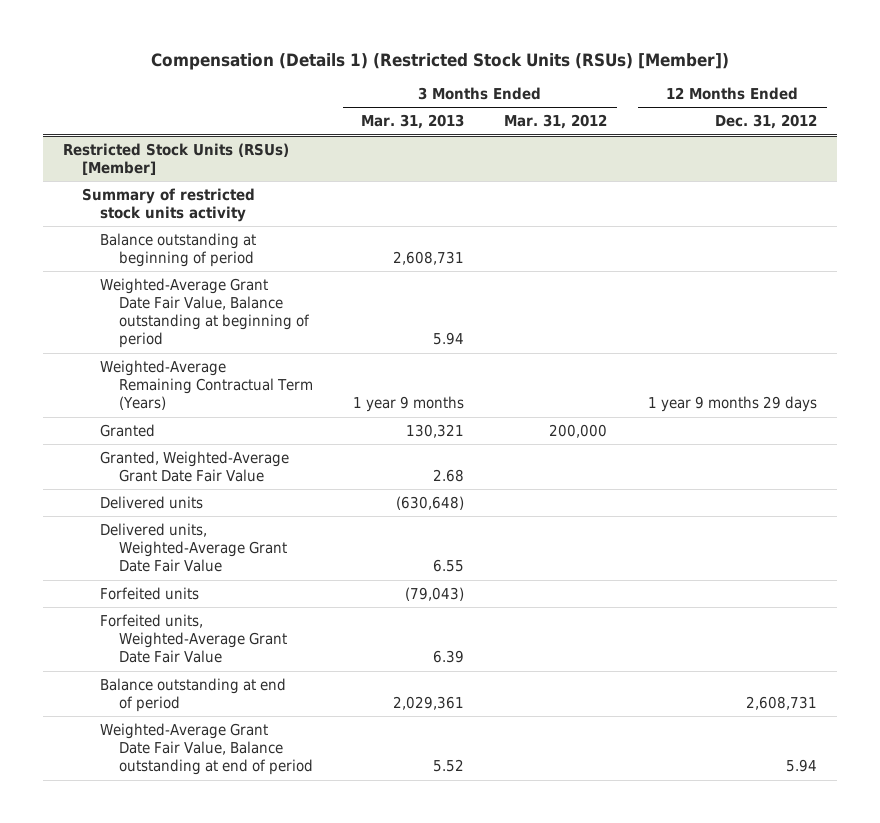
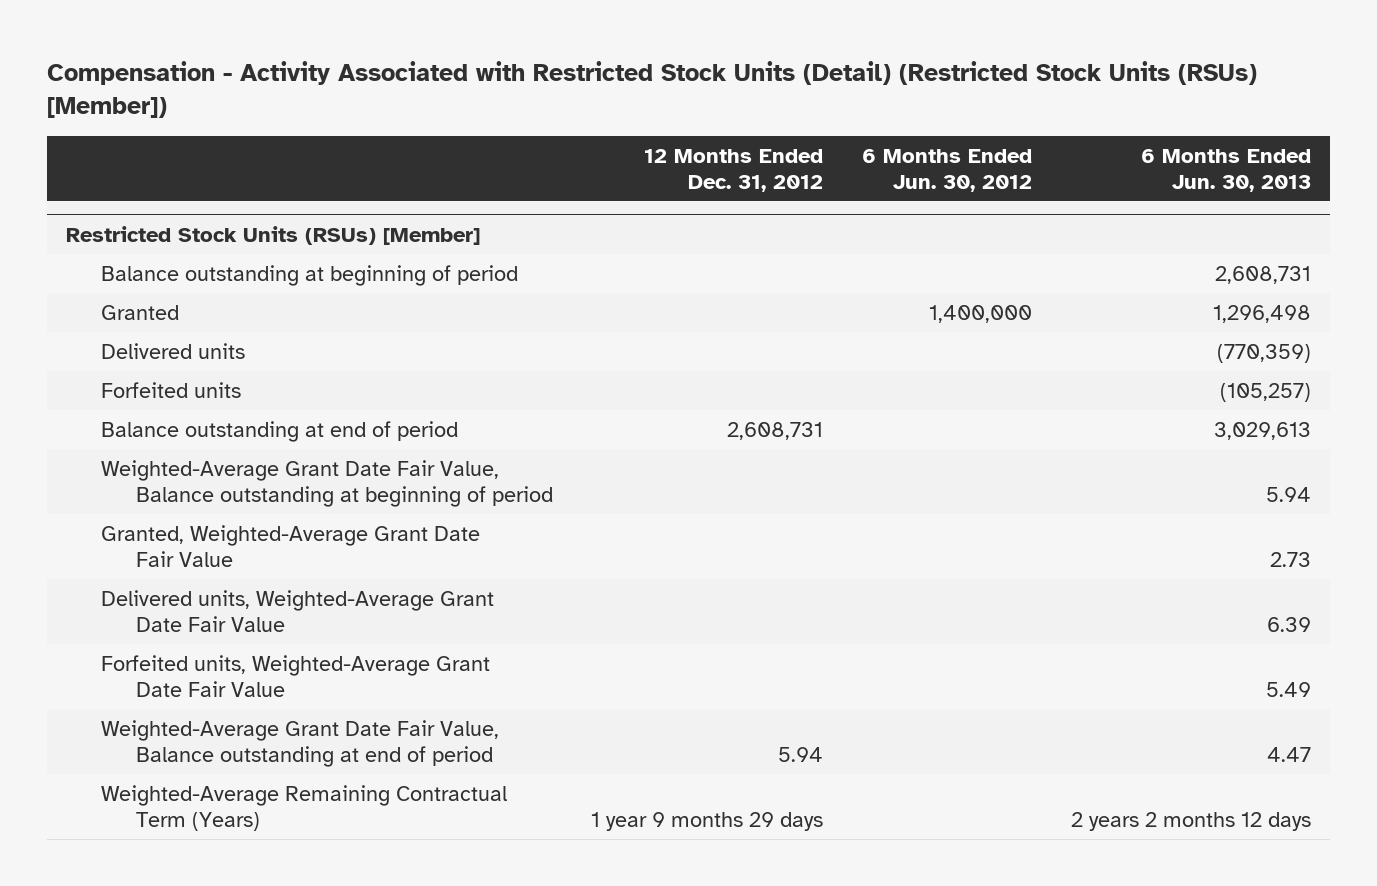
- Compensation (Details 1) (Restricted Stock Units (RSUs) [Member])
+ Compensation - Activity Associated with Restricted Stock Units (Detail) (Restricted Stock Units (RSUs) [Member])
- | 3 Months Ended Mar. 31, 2013 | 3 Months Ended Mar. 31, 2012 | 12 Months Ended Dec. 31, 2012
+ | 12 Months Ended Dec. 31, 2012 | 6 Months Ended Jun. 30, 2012 | 6 Months Ended Jun. 30, 2013
@ Restricted Stock Units (RSUs) [Member]
- Summary of restricted stock units activity
moved down: Weighted-Average Grant Date Fair Value, Balance outstanding at beginning of period | | | 5.94
moved down: Granted, Weighted-Average Grant Date Fair Value | | | 2.73
moved down: Delivered units, Weighted-Average Grant Date Fair Value | | | 6.39
moved down: Forfeited units, Weighted-Average Grant Date Fair Value | | | 5.49
moved down: Weighted-Average Remaining Contractual Term (Years) | 1 year 9 months 29 days | | 2 years 2 months 12 days

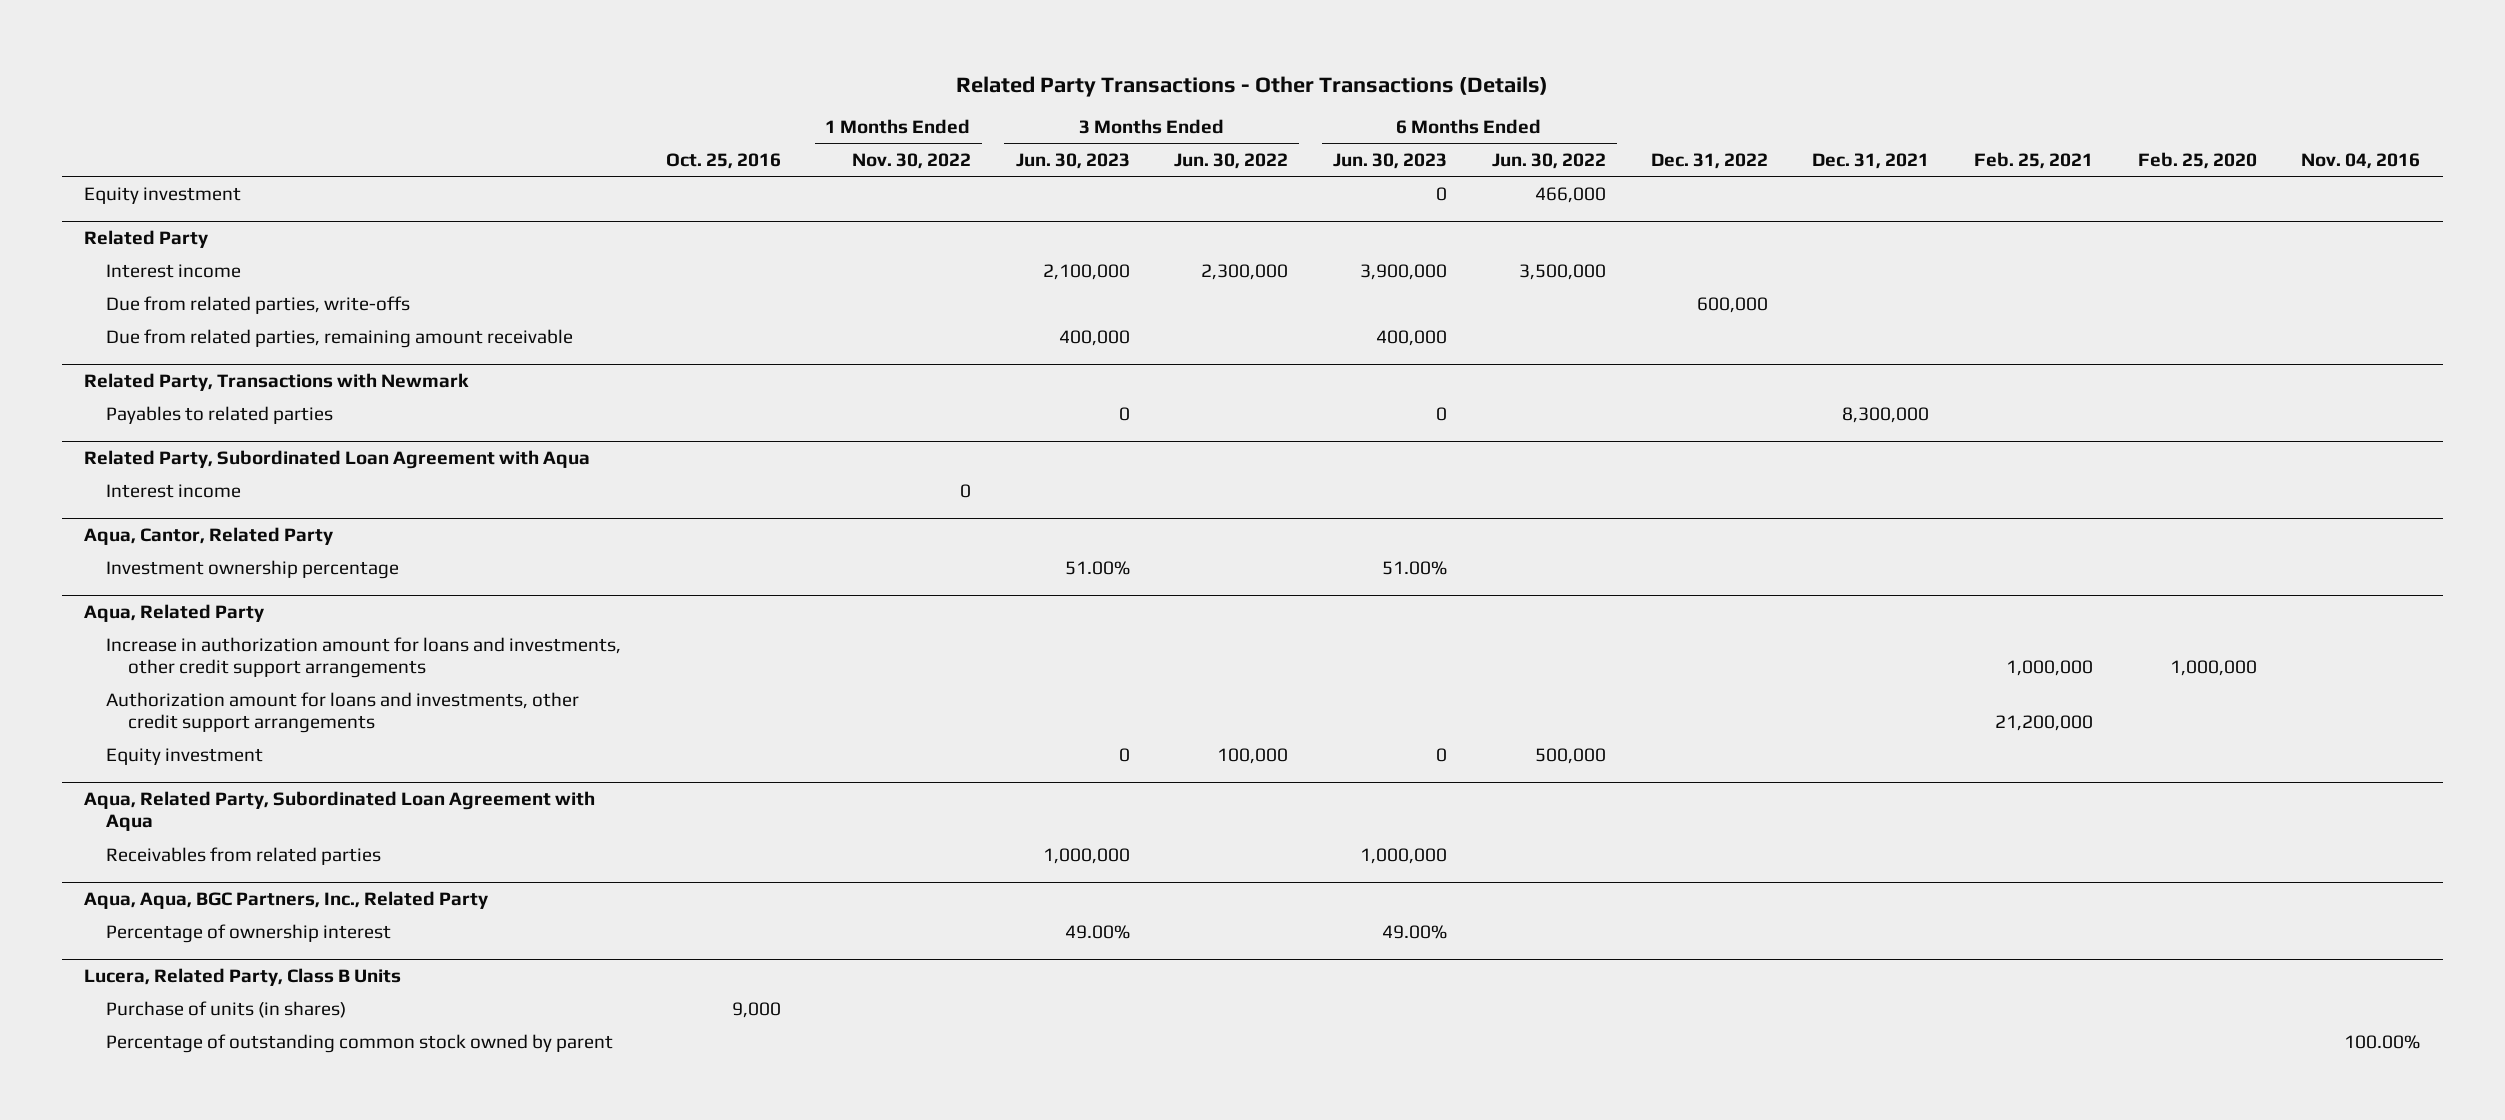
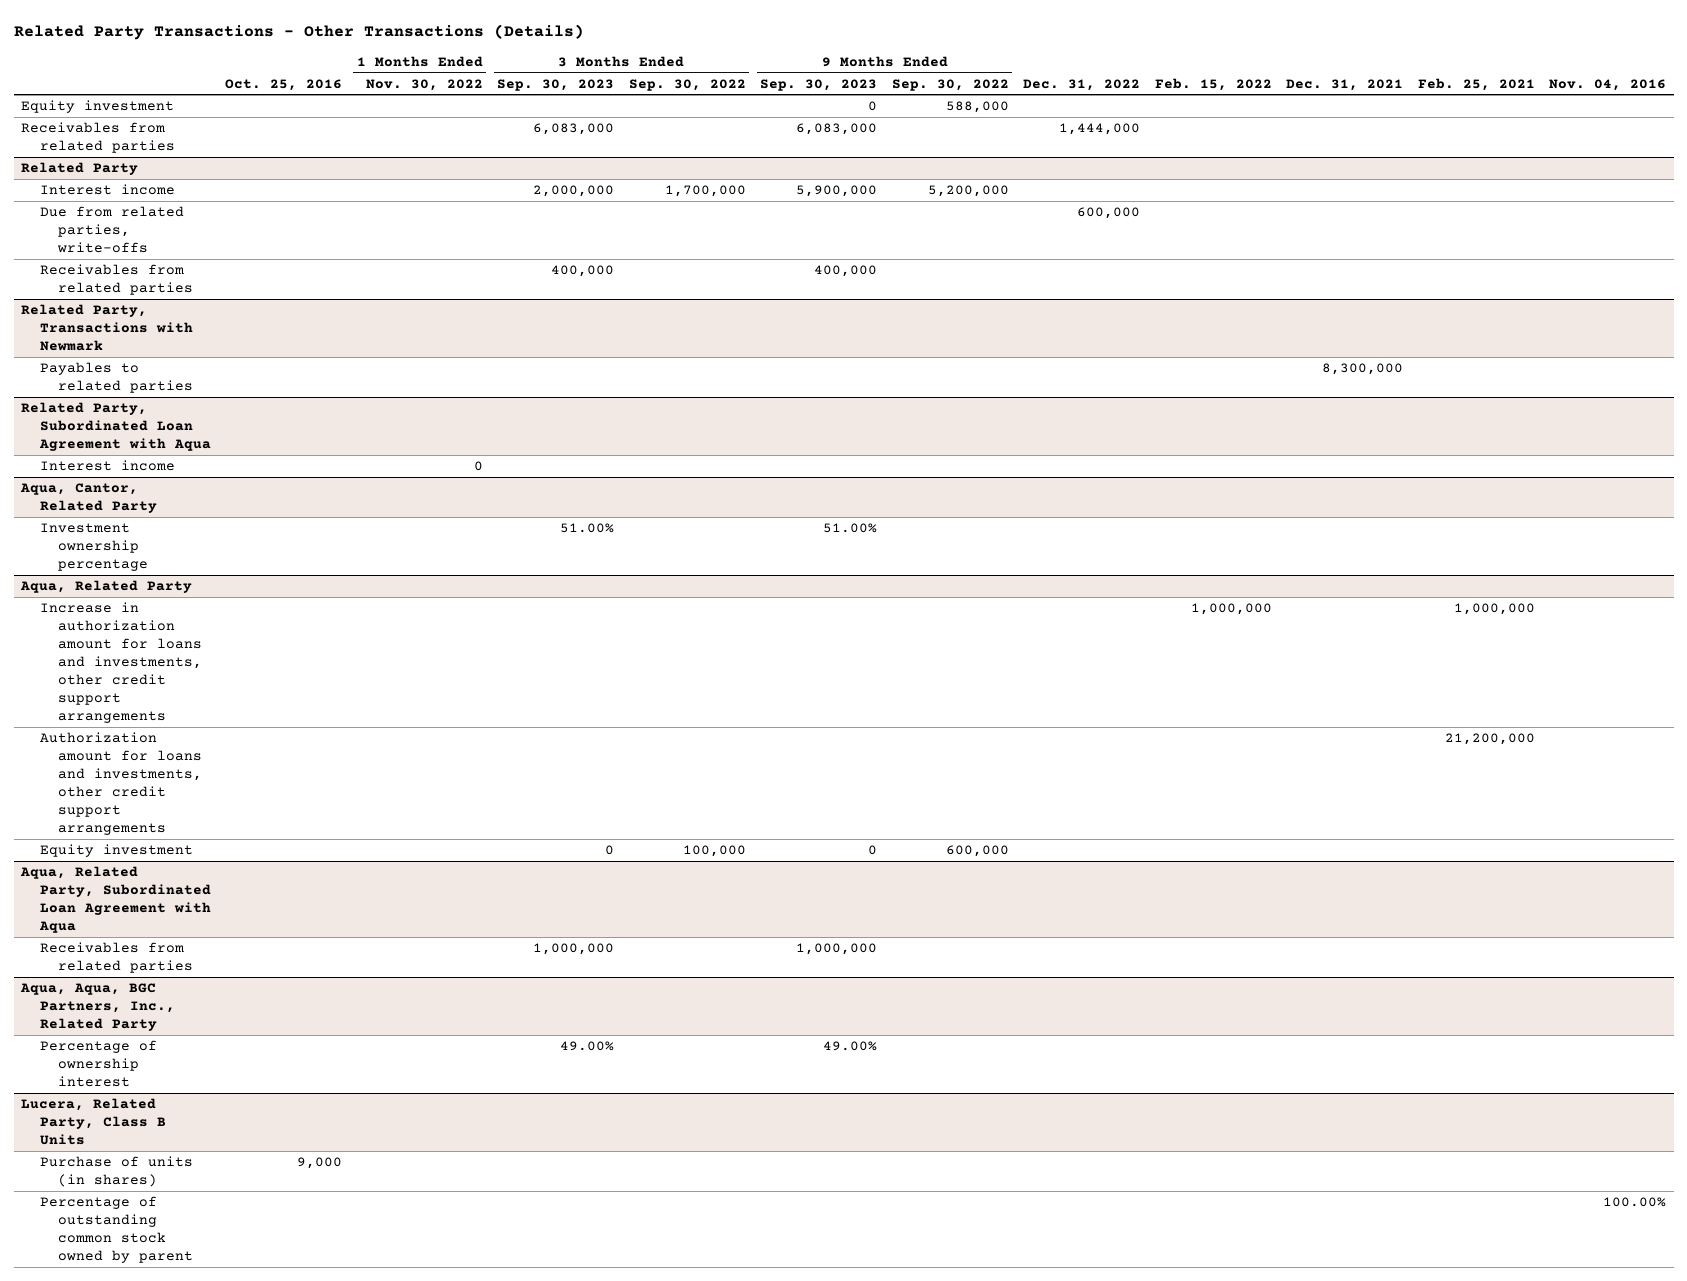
- | Oct. 25, 2016 | 1 Months Ended Nov. 30, 2022 | 3 Months Ended Jun. 30, 2023 | 3 Months Ended Jun. 30, 2022 | 6 Months Ended Jun. 30, 2023 | 6 Months Ended Jun. 30, 2022 | Dec. 31, 2022 | Dec. 31, 2021 | Feb. 25, 2021 | Feb. 25, 2020 | Nov. 04, 2016
+ | Oct. 25, 2016 | 1 Months Ended Nov. 30, 2022 | 3 Months Ended Sep. 30, 2023 | 3 Months Ended Sep. 30, 2022 | 9 Months Ended Sep. 30, 2023 | 9 Months Ended Sep. 30, 2022 | Dec. 31, 2022 | Feb. 15, 2022 | Dec. 31, 2021 | Feb. 25, 2021 | Nov. 04, 2016
+ Receivables from related parties | | | 6,083,000 | | 6,083,000 | | 1,444,000 | | | |
@ Related Party
- Due from related parties, remaining amount receivable | | | 400,000 | | 400,000 | | | | | |
+ Receivables from related parties | | | 400,000 | | 400,000 | | | | | |

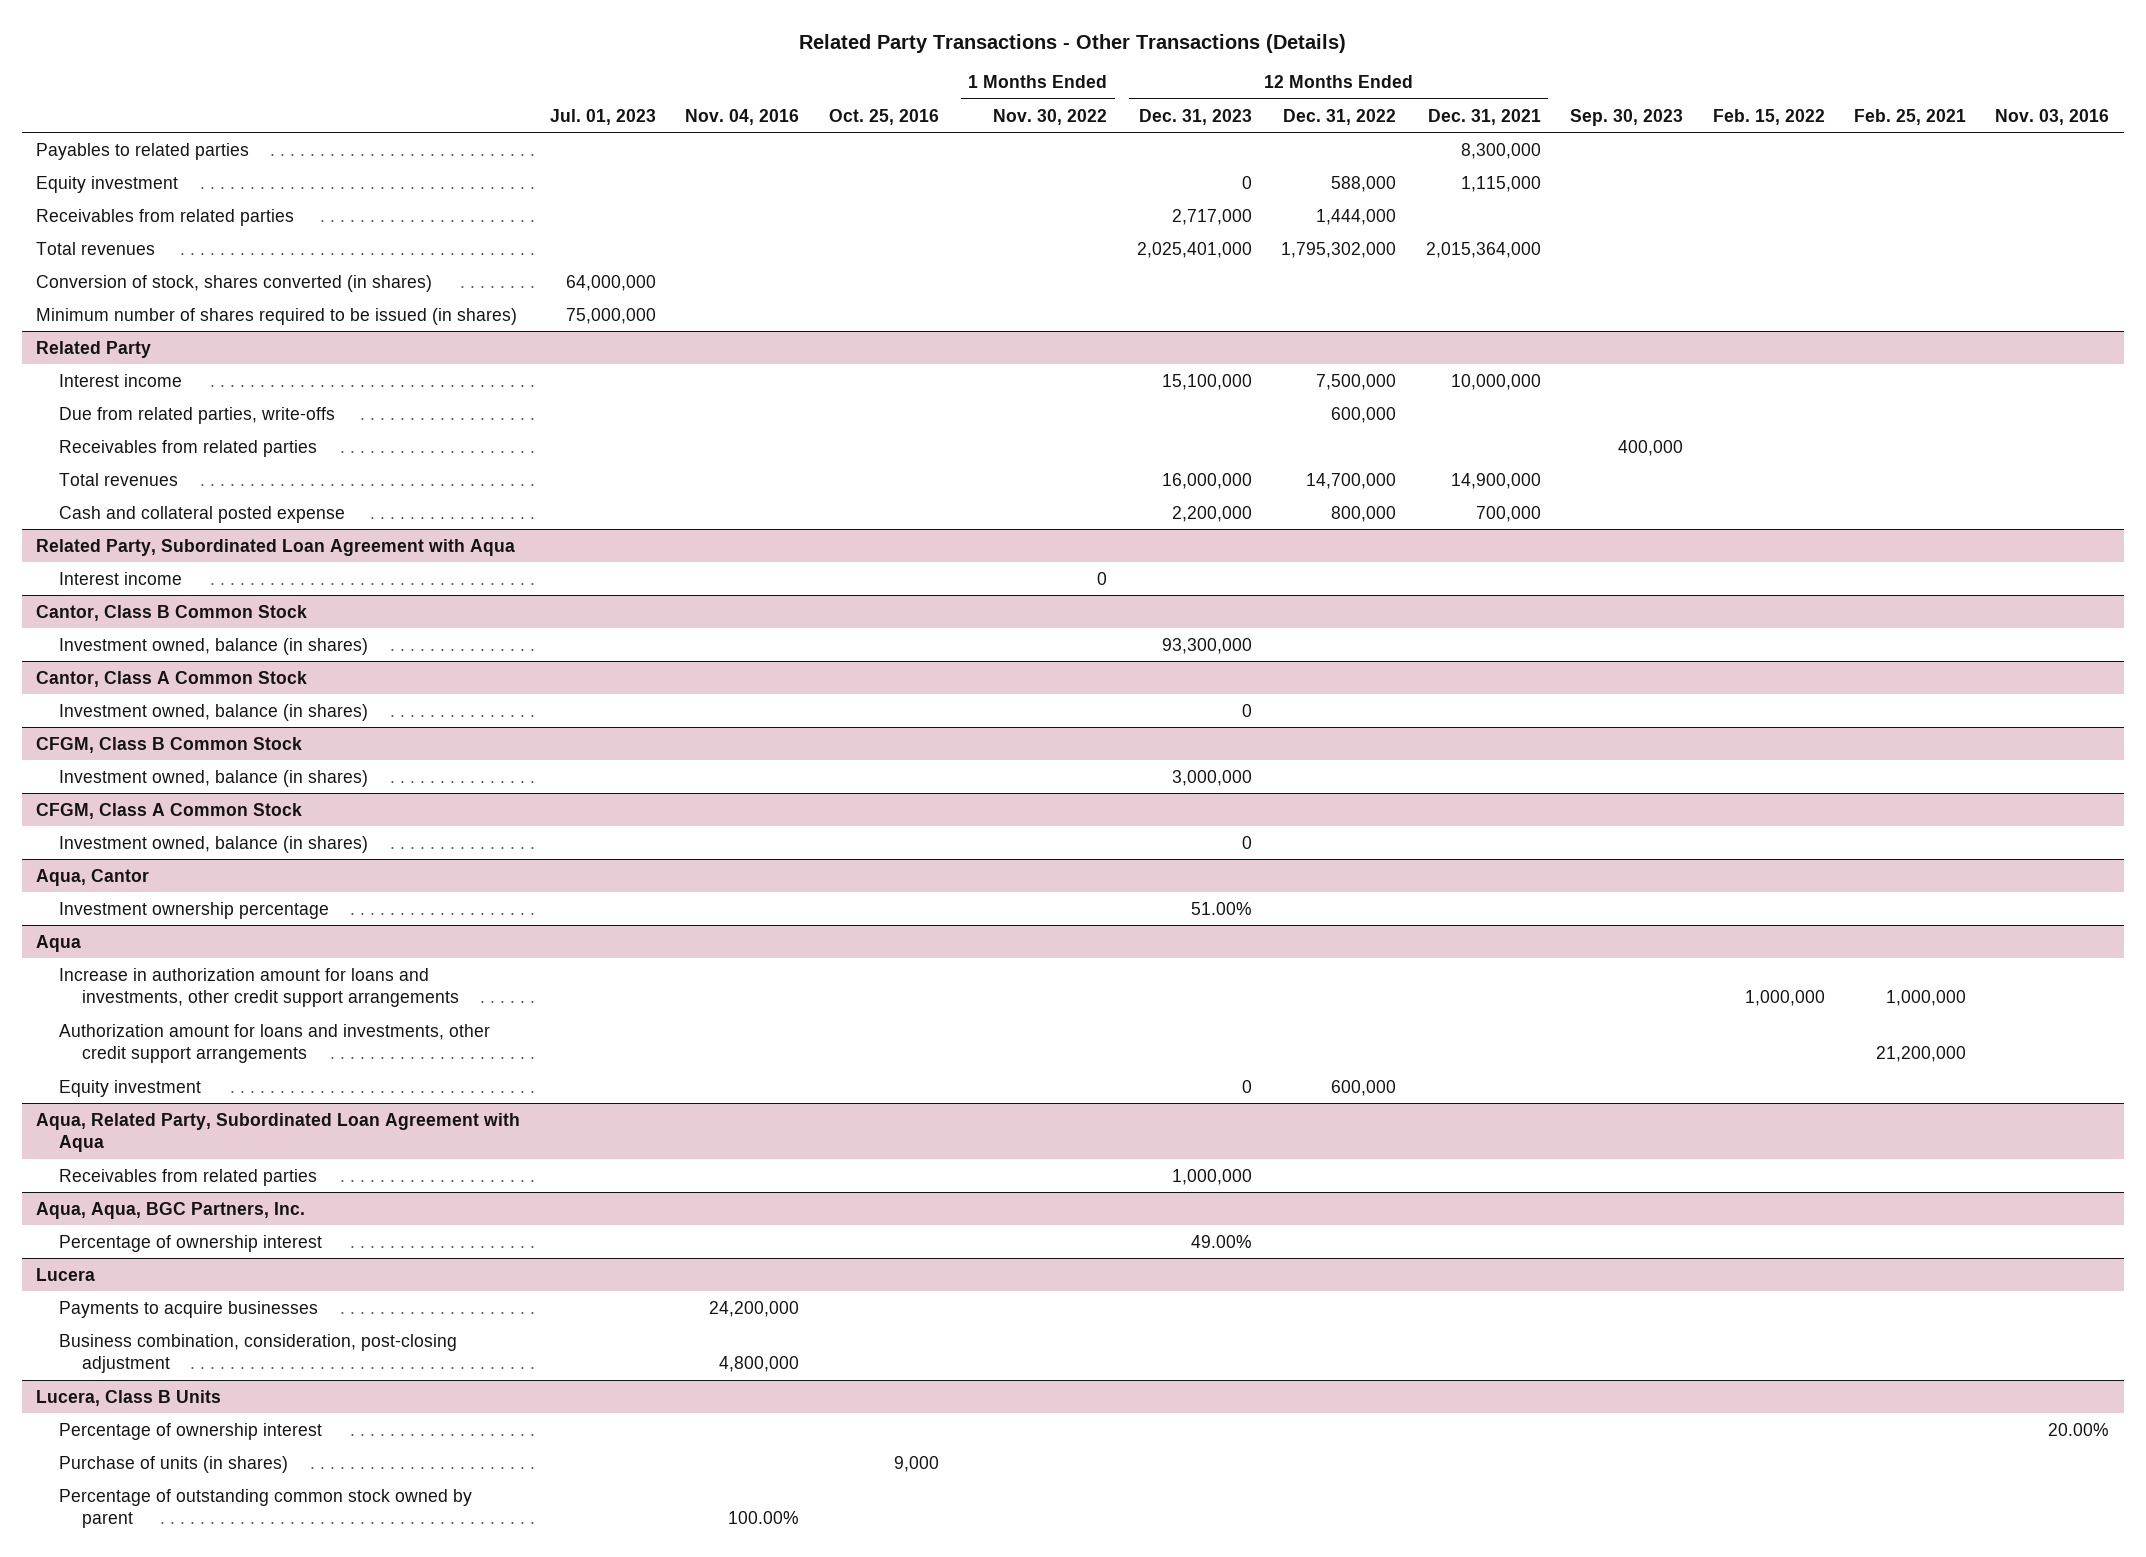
- | Oct. 25, 2016 | 1 Months Ended Nov. 30, 2022 | 3 Months Ended Sep. 30, 2023 | 3 Months Ended Sep. 30, 2022 | 9 Months Ended Sep. 30, 2023 | 9 Months Ended Sep. 30, 2022 | Dec. 31, 2022 | Feb. 15, 2022 | Dec. 31, 2021 | Feb. 25, 2021 | Nov. 04, 2016
+ | Jul. 01, 2023 | Nov. 04, 2016 | Oct. 25, 2016 | 1 Months Ended Nov. 30, 2022 | 12 Months Ended Dec. 31, 2023 | 12 Months Ended Dec. 31, 2022 | 12 Months Ended Dec. 31, 2021 | Sep. 30, 2023 | Feb. 15, 2022 | Feb. 25, 2021 | Nov. 03, 2016
+ Payables to related parties | | | | | | | 8,300,000 | | | |
+ Total revenues | | | | | 2,025,401,000 | 1,795,302,000 | 2,015,364,000 | | | |
+ Conversion of stock, shares converted (in shares) | 64,000,000 | | | | | | | | | |
+ Minimum number of shares required to be issued (in shares) | 75,000,000 | | | | | | | | | |
- Related Party, Transactions with Newmark
- Payables to related parties | | | | | | | | | 8,300,000 | |
@ Related Party
+ Total revenues | | | | | 16,000,000 | 14,700,000 | 14,900,000 | | | |
+ Cash and collateral posted expense | | | | | 2,200,000 | 800,000 | 700,000 | | | |
- Aqua, Cantor, Related Party
+ Cantor, Class B Common Stock
+ Investment owned, balance (in shares) | | | | | 93,300,000 | | | | | |
+ Cantor, Class A Common Stock
+ Investment owned, balance (in shares) | | | | | 0 | | | | | |
+ CFGM, Class B Common Stock
+ Investment owned, balance (in shares) | | | | | 3,000,000 | | | | | |
+ CFGM, Class A Common Stock
+ Investment owned, balance (in shares) | | | | | 0 | | | | | |
+ Aqua, Cantor
- Aqua, Related Party
+ Aqua
- Aqua, Aqua, BGC Partners, Inc., Related Party
+ Aqua, Aqua, BGC Partners, Inc.
- Lucera, Related Party, Class B Units
+ Lucera
+ Payments to acquire businesses | | 24,200,000 | | | | | | | | |
+ Business combination, consideration, post-closing adjustment | | 4,800,000 | | | | | | | | |
+ Lucera, Class B Units
+ Percentage of ownership interest | | | | | | | | | | | 20.00%

